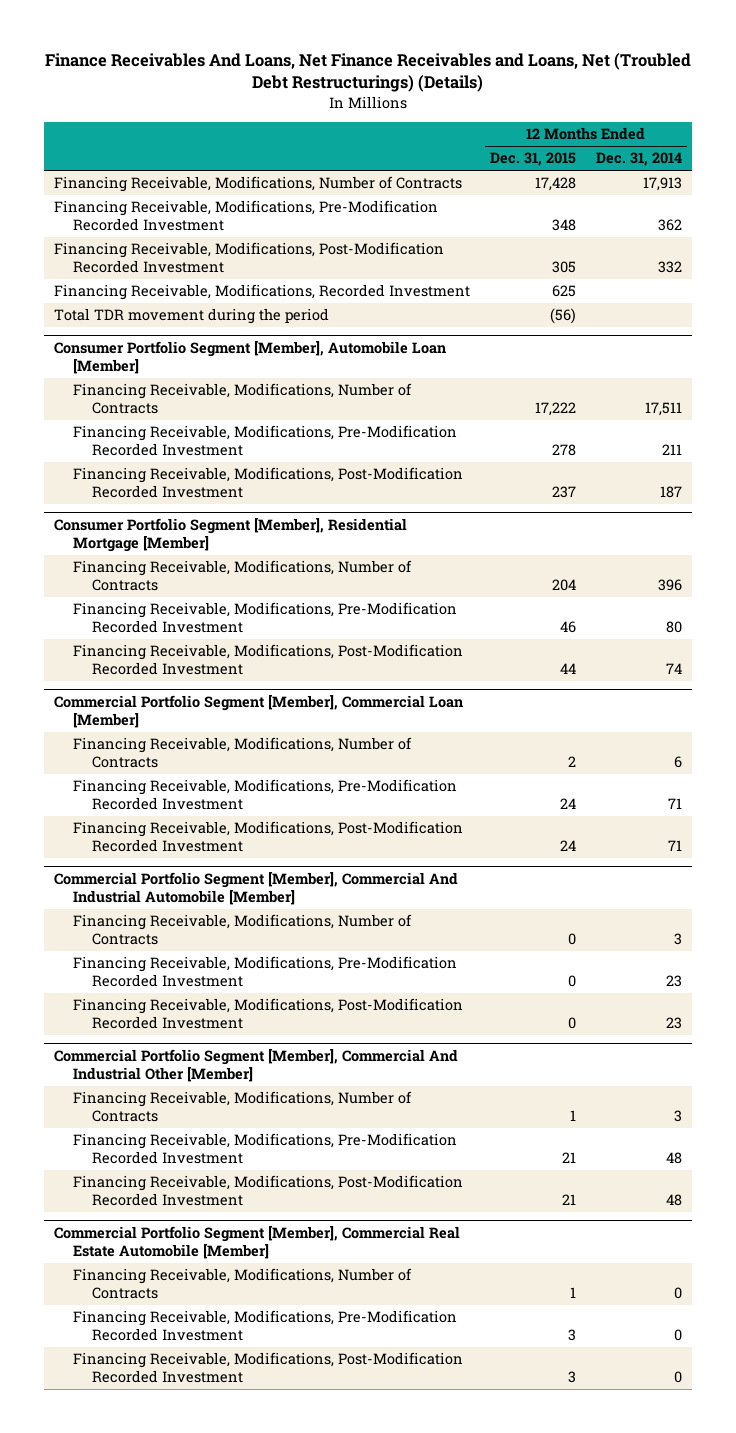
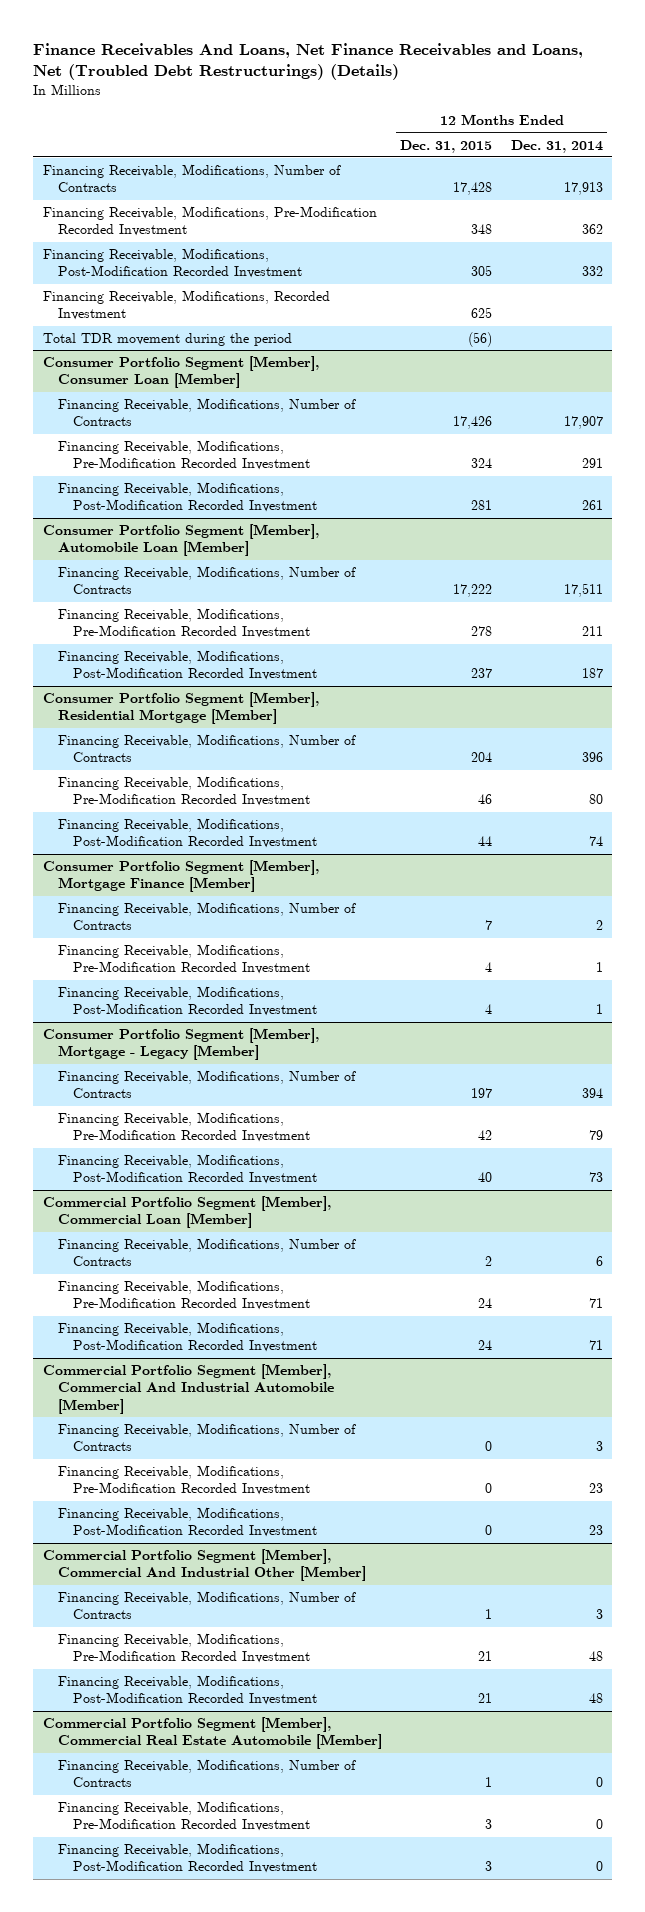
+ Consumer Portfolio Segment [Member], Consumer Loan [Member]
+ Financing Receivable, Modifications, Number of Contracts | 17,426 | 17,907
+ Financing Receivable, Modifications, Pre-Modification Recorded Investment | 324 | 291
+ Financing Receivable, Modifications, Post-Modification Recorded Investment | 281 | 261
+ Consumer Portfolio Segment [Member], Mortgage Finance [Member]
+ Financing Receivable, Modifications, Number of Contracts | 7 | 2
+ Financing Receivable, Modifications, Pre-Modification Recorded Investment | 4 | 1
+ Financing Receivable, Modifications, Post-Modification Recorded Investment | 4 | 1
+ Consumer Portfolio Segment [Member], Mortgage - Legacy [Member]
+ Financing Receivable, Modifications, Number of Contracts | 197 | 394
+ Financing Receivable, Modifications, Pre-Modification Recorded Investment | 42 | 79
+ Financing Receivable, Modifications, Post-Modification Recorded Investment | 40 | 73

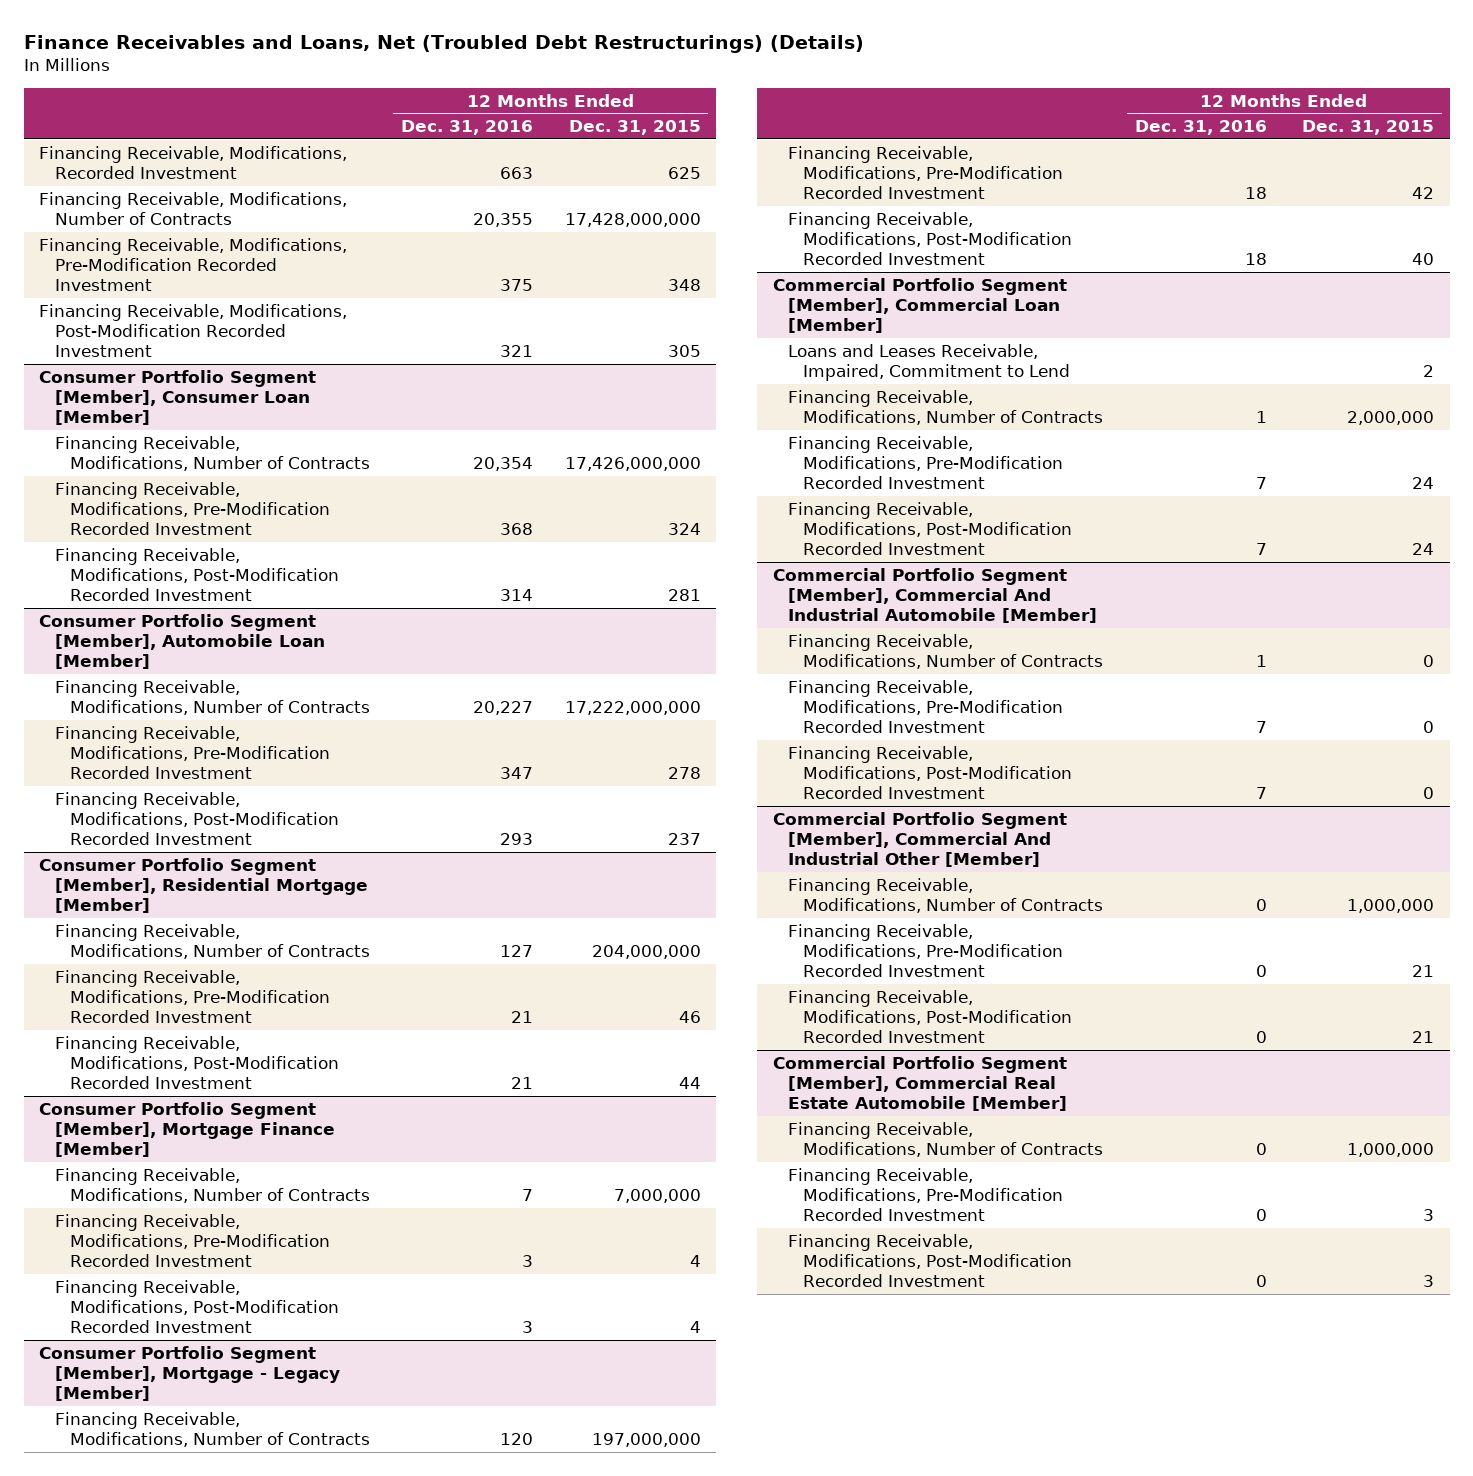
- Finance Receivables And Loans, Net Finance Receivables and Loans, Net (Troubled Debt Restructurings) (Details)
+ Finance Receivables and Loans, Net (Troubled Debt Restructurings) (Details)
- | 12 Months Ended Dec. 31, 2015 | 12 Months Ended Dec. 31, 2014
+ | 12 Months Ended Dec. 31, 2016 | 12 Months Ended Dec. 31, 2015
- Financing Receivable, Modifications, Number of Contracts | 17,428 | 17,913
moved up: Financing Receivable, Modifications, Recorded Investment | 663 | 625
+ Financing Receivable, Modifications, Number of Contracts | 20,355 | 17,428,000,000
- Total TDR movement during the period | (56) |
@ Consumer Portfolio Segment [Member], Consumer Loan [Member]
- Financing Receivable, Modifications, Number of Contracts | 17,426 | 17,907
+ Financing Receivable, Modifications, Number of Contracts | 20,354 | 17,426,000,000
@ Consumer Portfolio Segment [Member], Automobile Loan [Member]
- Financing Receivable, Modifications, Number of Contracts | 17,222 | 17,511
+ Financing Receivable, Modifications, Number of Contracts | 20,227 | 17,222,000,000
@ Consumer Portfolio Segment [Member], Residential Mortgage [Member]
- Financing Receivable, Modifications, Number of Contracts | 204 | 396
+ Financing Receivable, Modifications, Number of Contracts | 127 | 204,000,000
@ Consumer Portfolio Segment [Member], Mortgage Finance [Member]
- Financing Receivable, Modifications, Number of Contracts | 7 | 2
+ Financing Receivable, Modifications, Number of Contracts | 7 | 7,000,000
@ Consumer Portfolio Segment [Member], Mortgage - Legacy [Member]
- Financing Receivable, Modifications, Number of Contracts | 197 | 394
+ Financing Receivable, Modifications, Number of Contracts | 120 | 197,000,000
@ Commercial Portfolio Segment [Member], Commercial Loan [Member]
- Financing Receivable, Modifications, Number of Contracts | 2 | 6
+ Loans and Leases Receivable, Impaired, Commitment to Lend | | 2
+ Financing Receivable, Modifications, Number of Contracts | 1 | 2,000,000
@ Commercial Portfolio Segment [Member], Commercial And Industrial Other [Member]
- Financing Receivable, Modifications, Number of Contracts | 1 | 3
+ Financing Receivable, Modifications, Number of Contracts | 0 | 1,000,000
@ Commercial Portfolio Segment [Member], Commercial Real Estate Automobile [Member]
- Financing Receivable, Modifications, Number of Contracts | 1 | 0
+ Financing Receivable, Modifications, Number of Contracts | 0 | 1,000,000

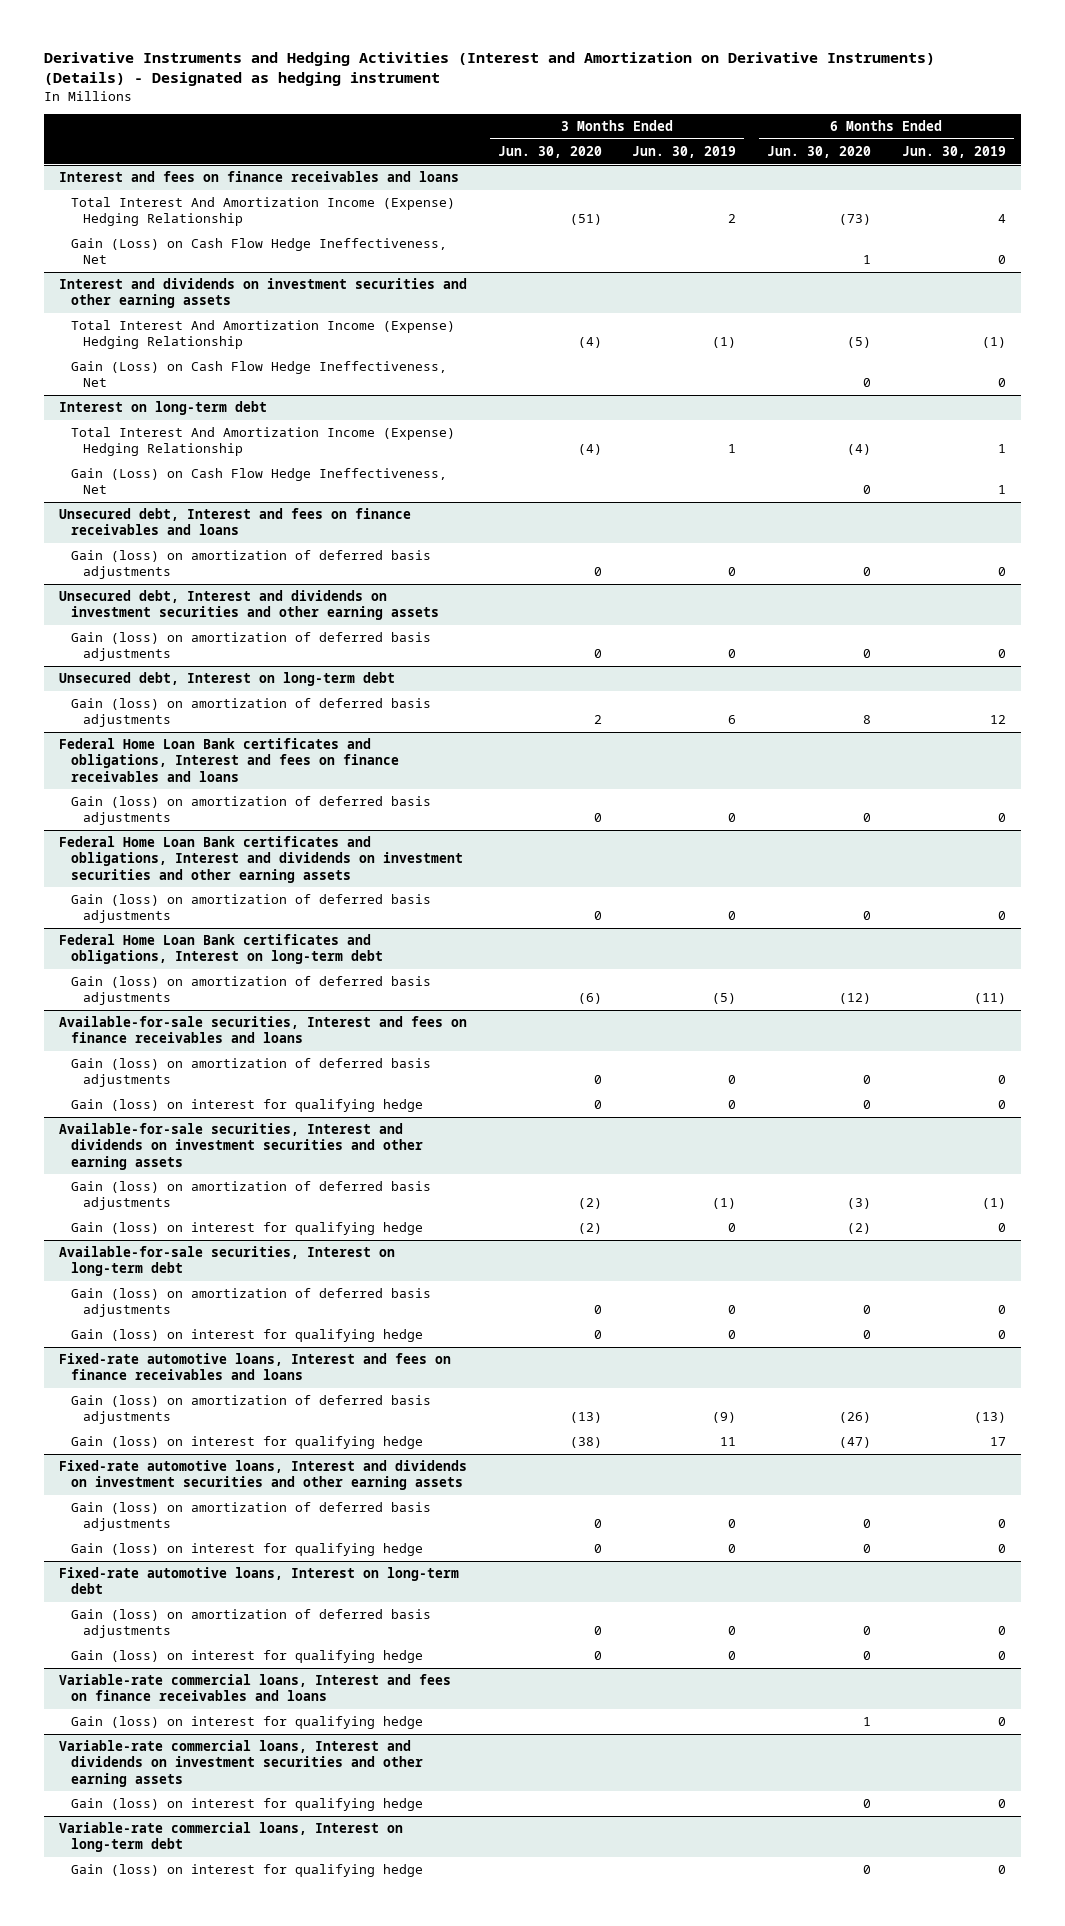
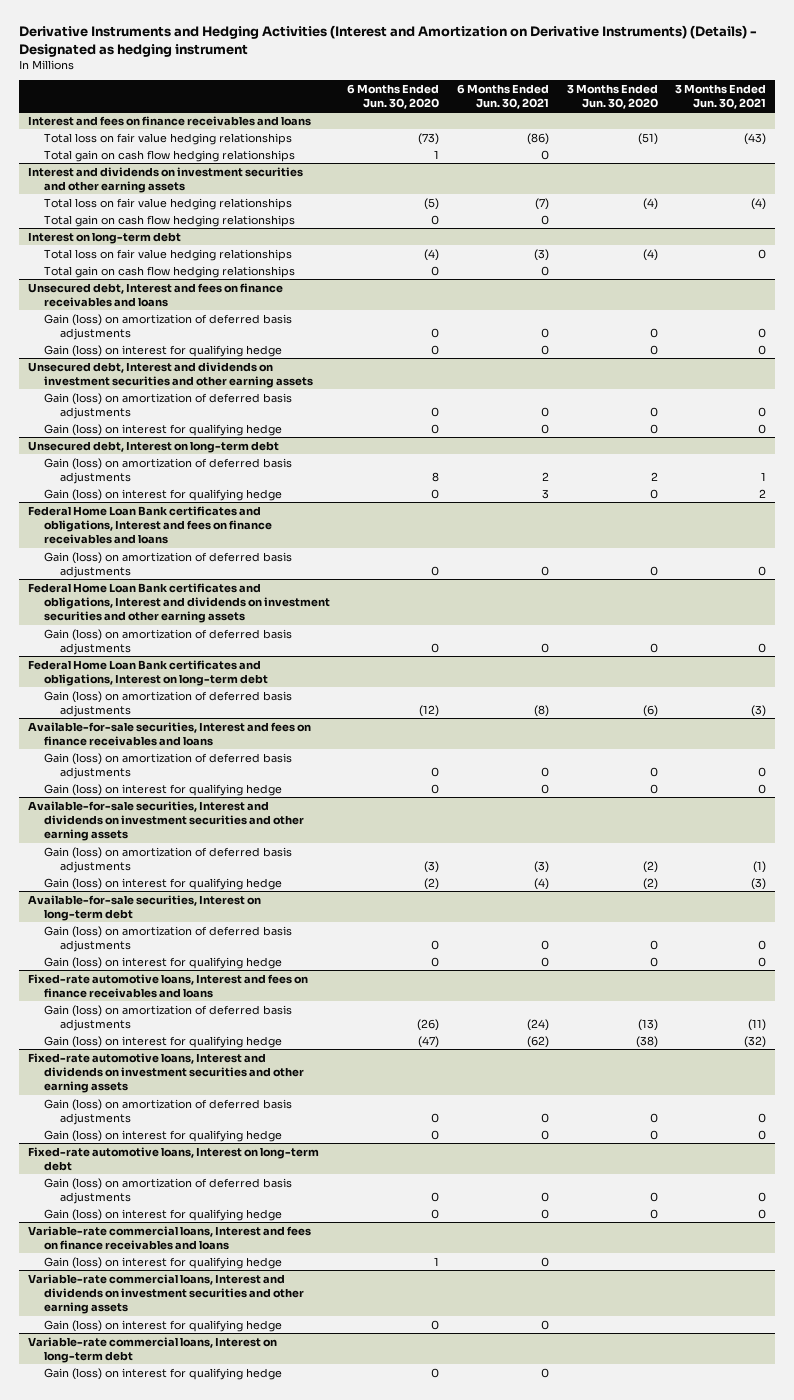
- | 3 Months Ended Jun. 30, 2020 | 3 Months Ended Jun. 30, 2019 | 6 Months Ended Jun. 30, 2020 | 6 Months Ended Jun. 30, 2019
+ | 6 Months Ended Jun. 30, 2020 | 6 Months Ended Jun. 30, 2021 | 3 Months Ended Jun. 30, 2020 | 3 Months Ended Jun. 30, 2021
@ Interest and fees on finance receivables and loans
- Total Interest And Amortization Income (Expense) Hedging Relationship | (51) | 2 | (73) | 4
- Gain (Loss) on Cash Flow Hedge Ineffectiveness, Net | | | 1 | 0
+ Total loss on fair value hedging relationships | (73) | (86) | (51) | (43)
+ Total gain on cash flow hedging relationships | 1 | 0 | |
@ Interest and dividends on investment securities and other earning assets
- Total Interest And Amortization Income (Expense) Hedging Relationship | (4) | (1) | (5) | (1)
- Gain (Loss) on Cash Flow Hedge Ineffectiveness, Net | | | 0 | 0
+ Total loss on fair value hedging relationships | (5) | (7) | (4) | (4)
+ Total gain on cash flow hedging relationships | 0 | 0 | |
@ Interest on long-term debt
- Total Interest And Amortization Income (Expense) Hedging Relationship | (4) | 1 | (4) | 1
- Gain (Loss) on Cash Flow Hedge Ineffectiveness, Net | | | 0 | 1
+ Total loss on fair value hedging relationships | (4) | (3) | (4) | 0
+ Total gain on cash flow hedging relationships | 0 | 0 | |
@ Unsecured debt, Interest and fees on finance receivables and loans
+ Gain (loss) on interest for qualifying hedge | 0 | 0 | 0 | 0
@ Unsecured debt, Interest and dividends on investment securities and other earning assets
+ Gain (loss) on interest for qualifying hedge | 0 | 0 | 0 | 0
@ Unsecured debt, Interest on long-term debt
+ Gain (loss) on interest for qualifying hedge | 0 | 3 | 0 | 2

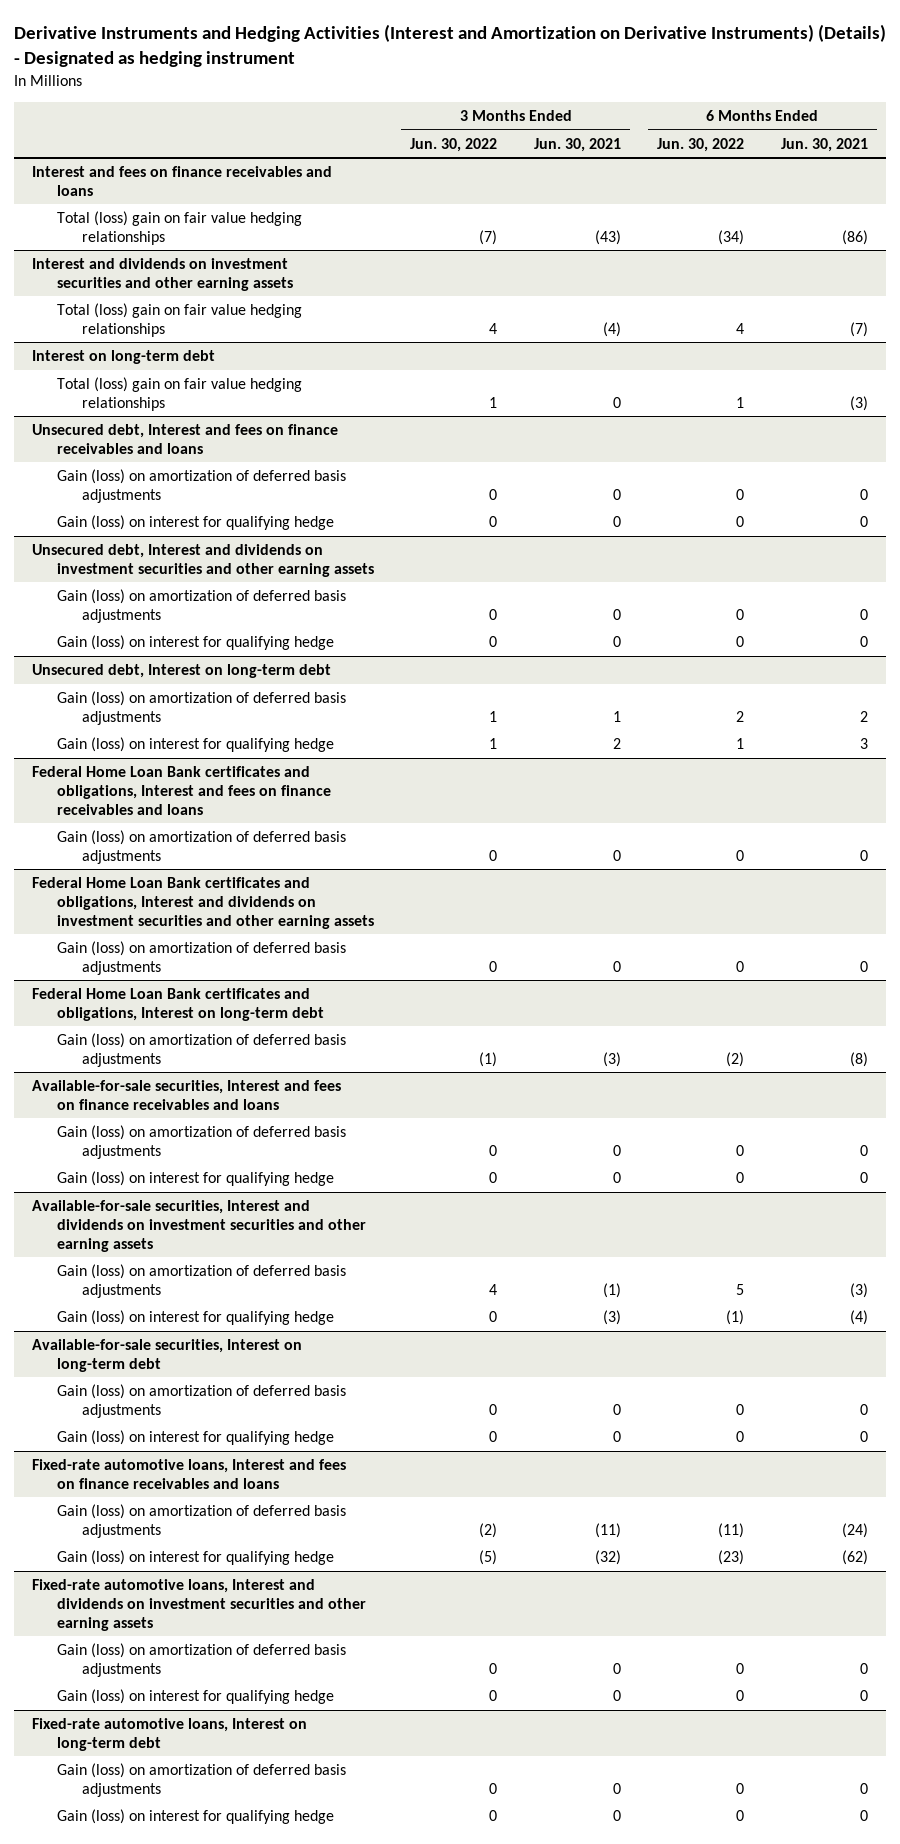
- | 6 Months Ended Jun. 30, 2020 | 6 Months Ended Jun. 30, 2021 | 3 Months Ended Jun. 30, 2020 | 3 Months Ended Jun. 30, 2021
+ | 3 Months Ended Jun. 30, 2022 | 3 Months Ended Jun. 30, 2021 | 6 Months Ended Jun. 30, 2022 | 6 Months Ended Jun. 30, 2021
@ Interest and fees on finance receivables and loans
- Total loss on fair value hedging relationships | (73) | (86) | (51) | (43)
- Total gain on cash flow hedging relationships | 1 | 0 | |
+ Total (loss) gain on fair value hedging relationships | (7) | (43) | (34) | (86)
@ Interest and dividends on investment securities and other earning assets
- Total loss on fair value hedging relationships | (5) | (7) | (4) | (4)
- Total gain on cash flow hedging relationships | 0 | 0 | |
+ Total (loss) gain on fair value hedging relationships | 4 | (4) | 4 | (7)
@ Interest on long-term debt
- Total loss on fair value hedging relationships | (4) | (3) | (4) | 0
- Total gain on cash flow hedging relationships | 0 | 0 | |
+ Total (loss) gain on fair value hedging relationships | 1 | 0 | 1 | (3)
- Variable-rate commercial loans, Interest and fees on finance receivables and loans
- Gain (loss) on interest for qualifying hedge | 1 | 0 | |
- Variable-rate commercial loans, Interest and dividends on investment securities and other earning assets
- Gain (loss) on interest for qualifying hedge | 0 | 0 | |
- Variable-rate commercial loans, Interest on long-term debt
- Gain (loss) on interest for qualifying hedge | 0 | 0 | |

